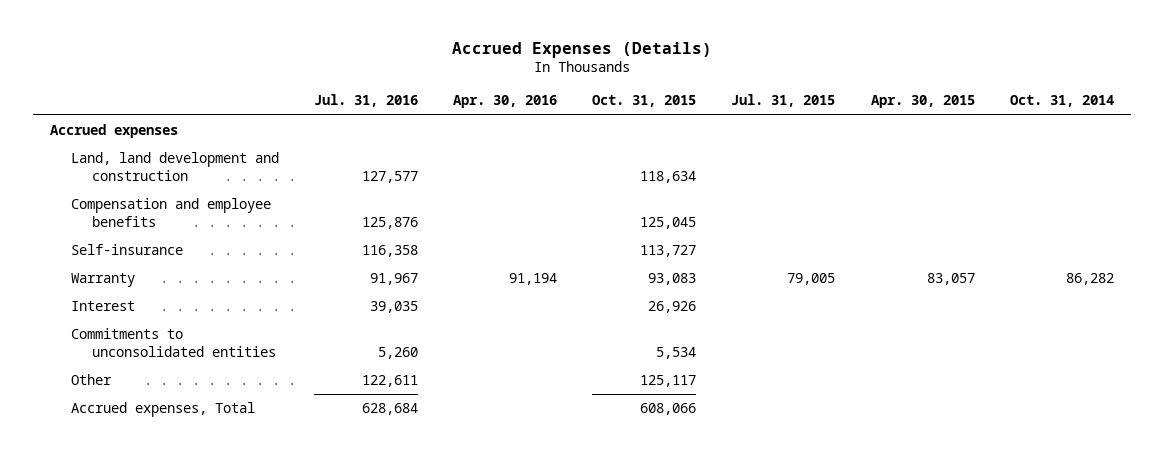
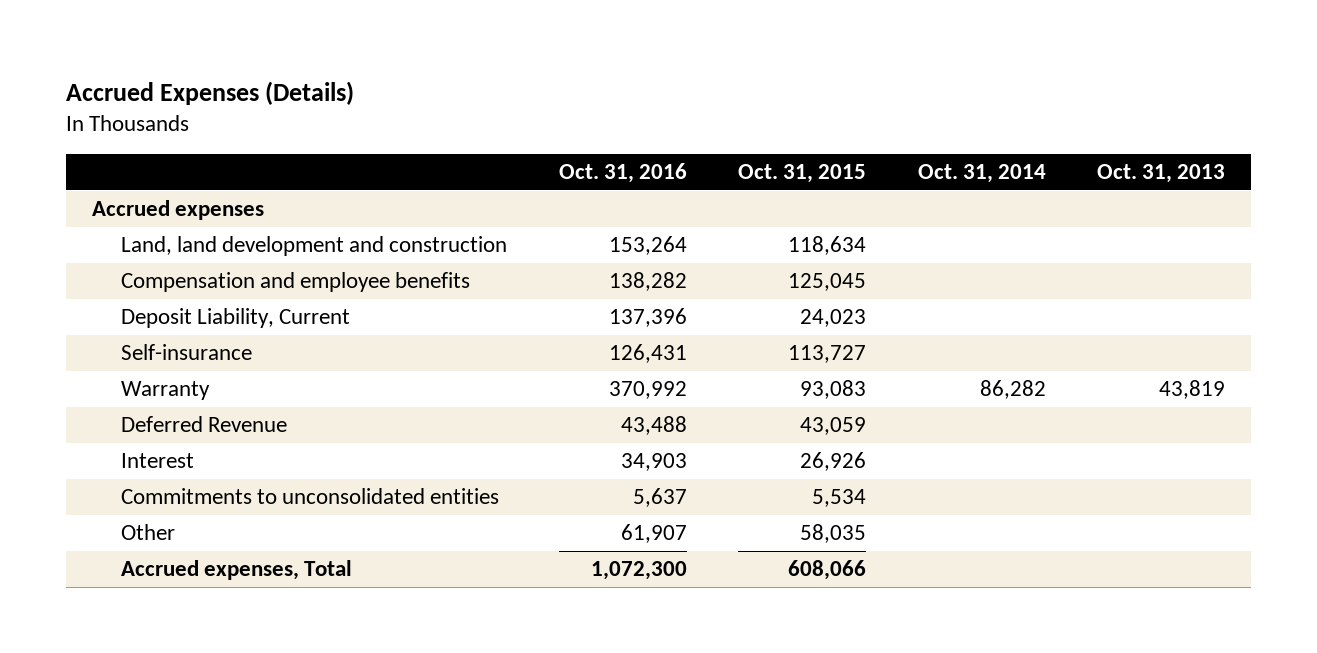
- | Jul. 31, 2016 | Apr. 30, 2016 | Oct. 31, 2015 | Jul. 31, 2015 | Apr. 30, 2015 | Oct. 31, 2014
+ | Oct. 31, 2016 | Oct. 31, 2015 | Oct. 31, 2014 | Oct. 31, 2013
+ Deposit Liability, Current | 137,396 | 24,023 | |
+ Deferred Revenue | 43,488 | 43,059 | |
- Other | 122,611 | | 125,117 | | |
+ Other | 61,907 | 58,035 | |

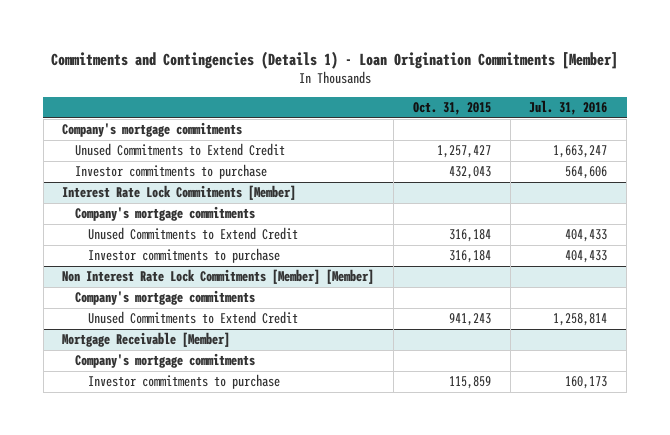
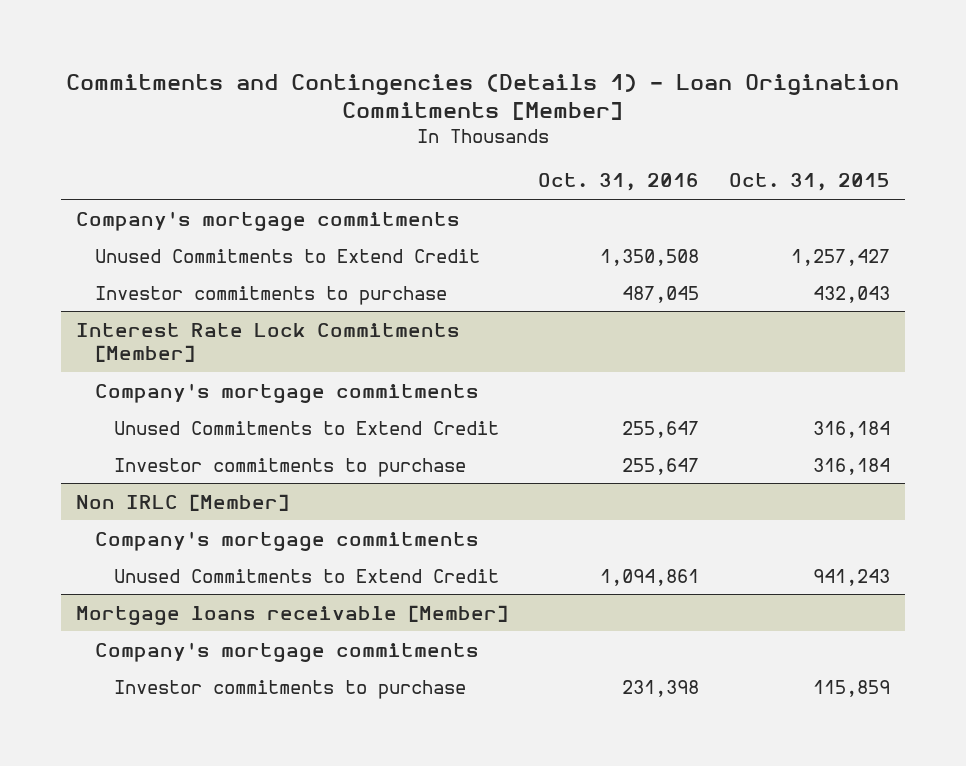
- | Oct. 31, 2015 | Jul. 31, 2016
+ | Oct. 31, 2016 | Oct. 31, 2015
- Non Interest Rate Lock Commitments [Member] [Member]
+ Non IRLC [Member]
- Mortgage Receivable [Member]
+ Mortgage loans receivable [Member]

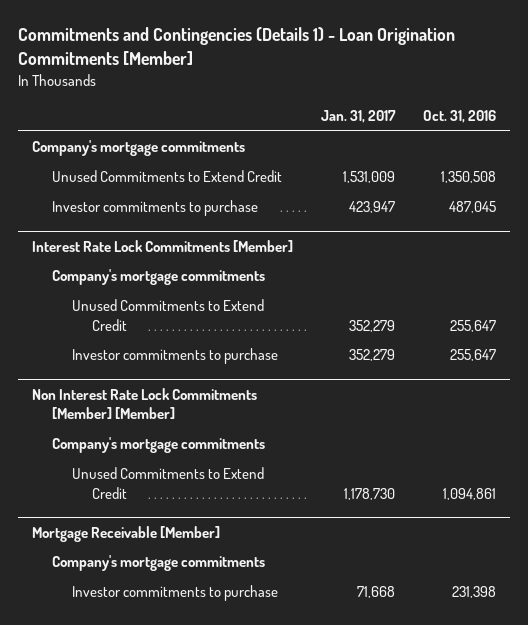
- | Oct. 31, 2016 | Oct. 31, 2015
+ | Jan. 31, 2017 | Oct. 31, 2016
- Non IRLC [Member]
+ Non Interest Rate Lock Commitments [Member] [Member]
- Mortgage loans receivable [Member]
+ Mortgage Receivable [Member]

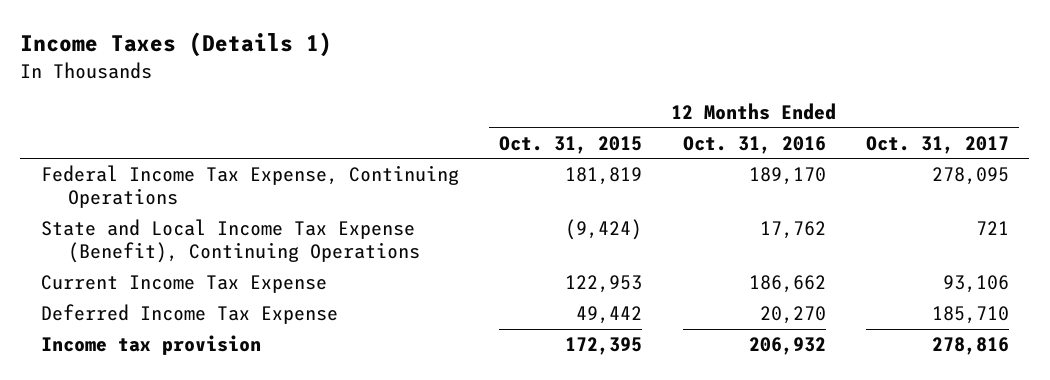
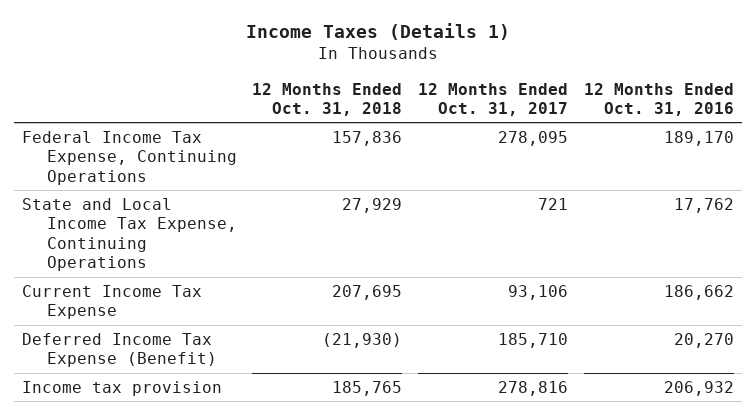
- | 12 Months Ended Oct. 31, 2015 | 12 Months Ended Oct. 31, 2016 | 12 Months Ended Oct. 31, 2017
+ | 12 Months Ended Oct. 31, 2018 | 12 Months Ended Oct. 31, 2017 | 12 Months Ended Oct. 31, 2016
- State and Local Income Tax Expense (Benefit), Continuing Operations | (9,424) | 17,762 | 721
+ State and Local Income Tax Expense, Continuing Operations | 27,929 | 721 | 17,762
- Deferred Income Tax Expense | 49,442 | 20,270 | 185,710
+ Deferred Income Tax Expense (Benefit) | (21,930) | 185,710 | 20,270

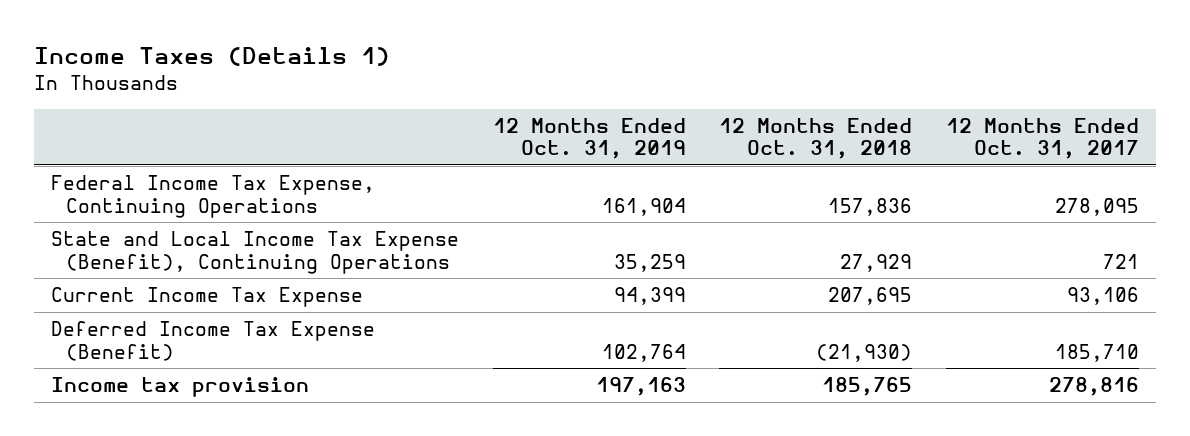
- | 12 Months Ended Oct. 31, 2018 | 12 Months Ended Oct. 31, 2017 | 12 Months Ended Oct. 31, 2016
+ | 12 Months Ended Oct. 31, 2019 | 12 Months Ended Oct. 31, 2018 | 12 Months Ended Oct. 31, 2017
- State and Local Income Tax Expense, Continuing Operations | 27,929 | 721 | 17,762
+ State and Local Income Tax Expense (Benefit), Continuing Operations | 35,259 | 27,929 | 721

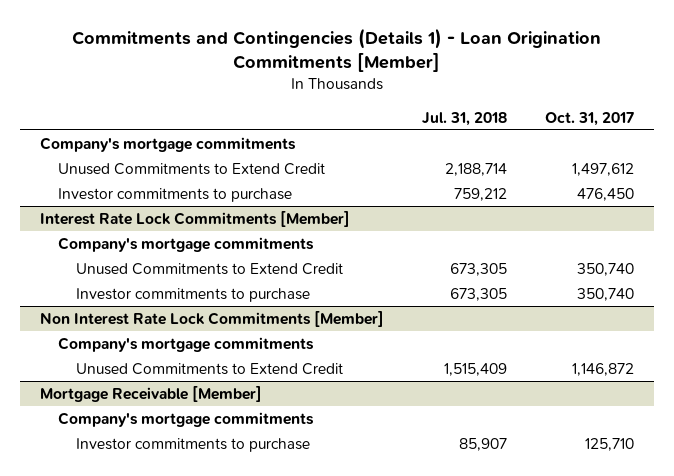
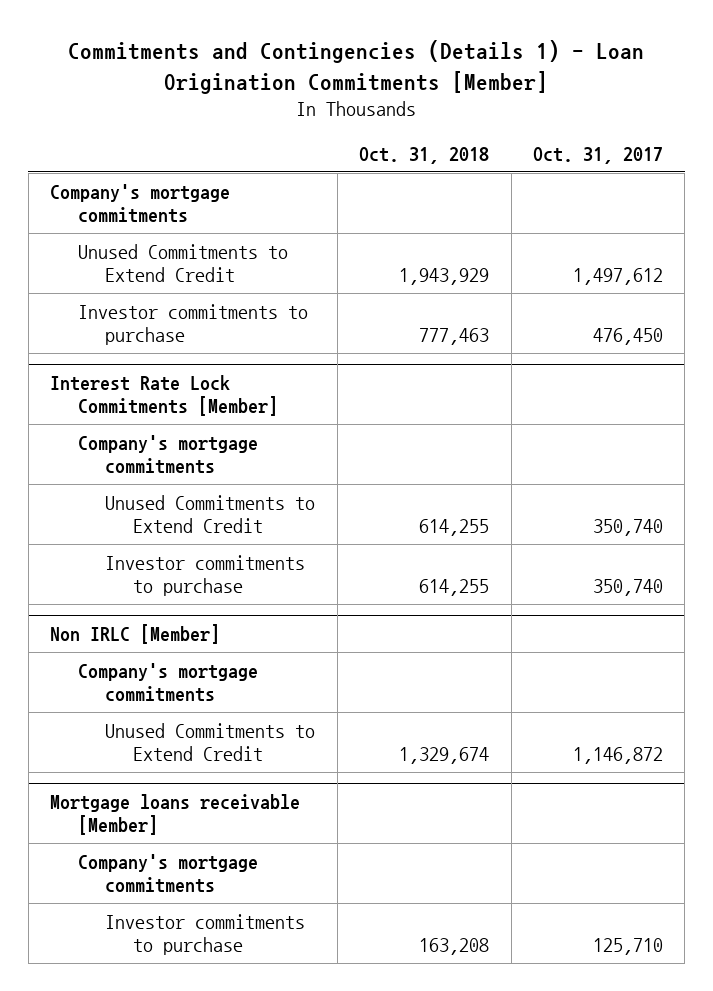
- | Jul. 31, 2018 | Oct. 31, 2017
+ | Oct. 31, 2018 | Oct. 31, 2017
- Non Interest Rate Lock Commitments [Member]
+ Non IRLC [Member]
- Mortgage Receivable [Member]
+ Mortgage loans receivable [Member]

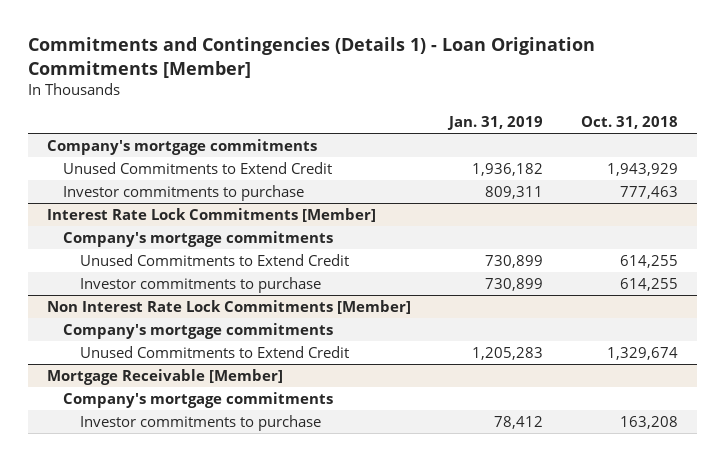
- | Oct. 31, 2018 | Oct. 31, 2017
+ | Jan. 31, 2019 | Oct. 31, 2018
- Non IRLC [Member]
+ Non Interest Rate Lock Commitments [Member]
- Mortgage loans receivable [Member]
+ Mortgage Receivable [Member]

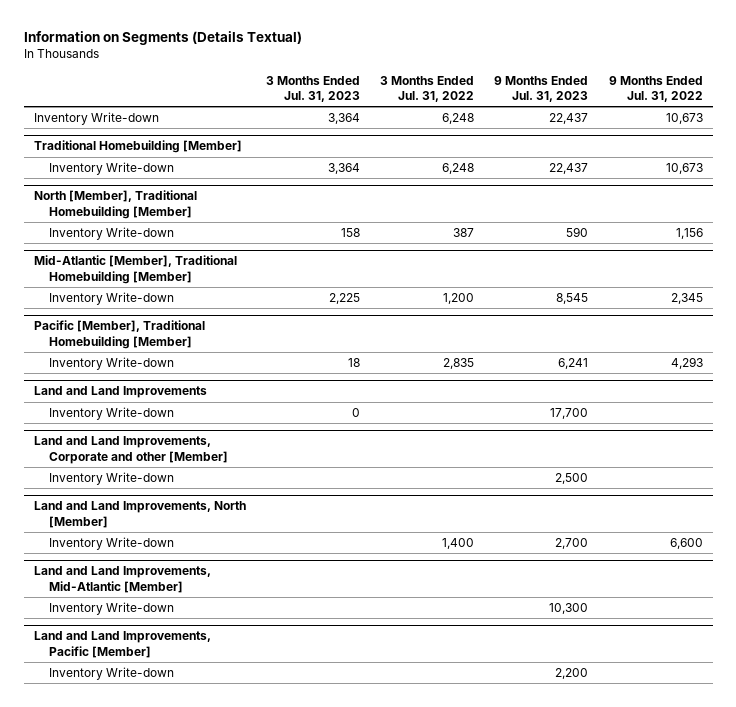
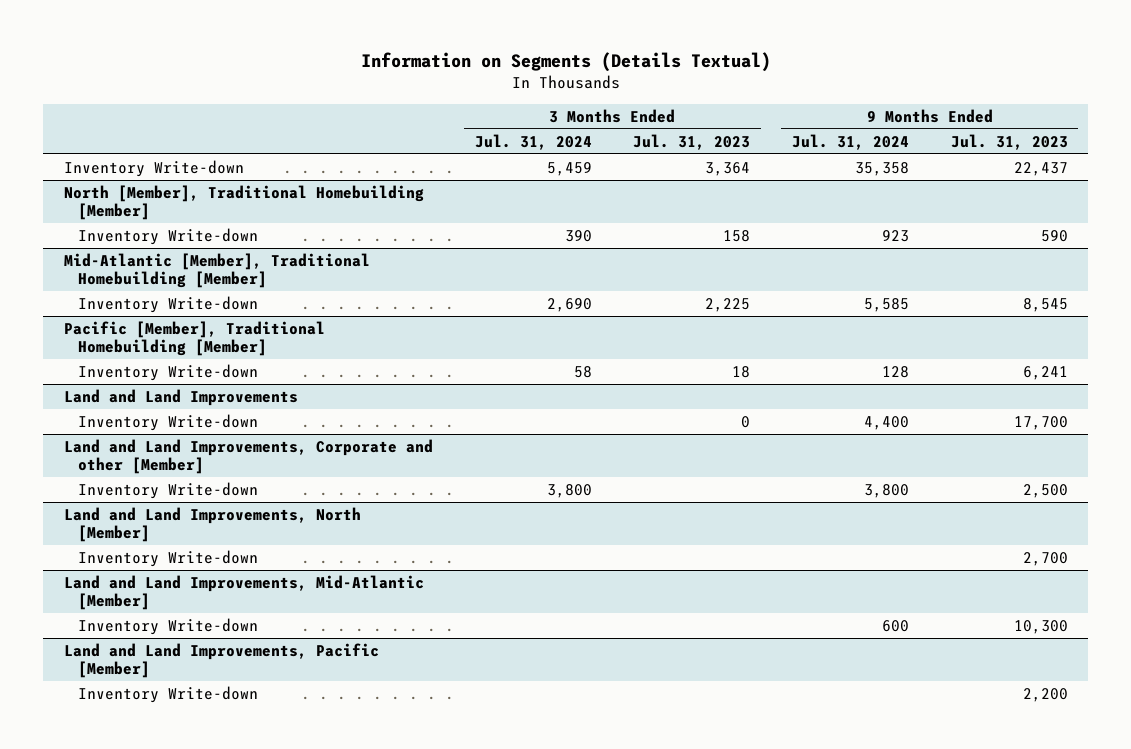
- | 3 Months Ended Jul. 31, 2023 | 3 Months Ended Jul. 31, 2022 | 9 Months Ended Jul. 31, 2023 | 9 Months Ended Jul. 31, 2022
+ | 3 Months Ended Jul. 31, 2024 | 3 Months Ended Jul. 31, 2023 | 9 Months Ended Jul. 31, 2024 | 9 Months Ended Jul. 31, 2023
- Traditional Homebuilding [Member]
- Inventory Write-down | 3,364 | 6,248 | 22,437 | 10,673

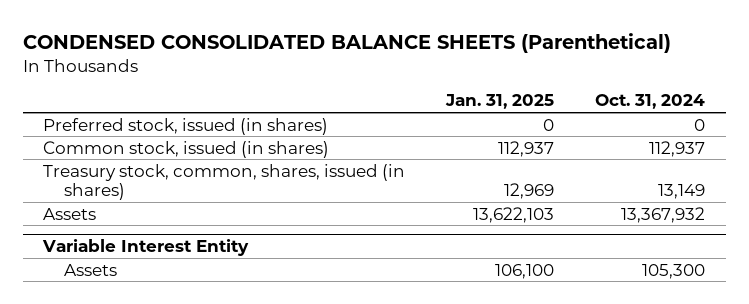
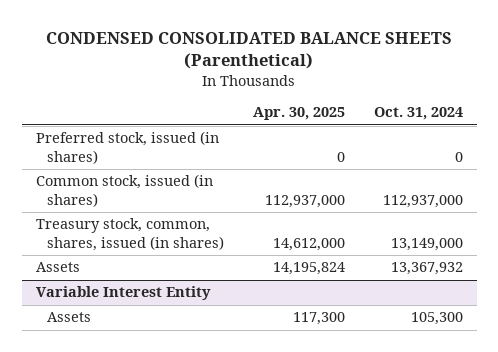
- | Jan. 31, 2025 | Oct. 31, 2024
+ | Apr. 30, 2025 | Oct. 31, 2024
- Common stock, issued (in shares) | 112,937 | 112,937
- Treasury stock, common, shares, issued (in shares) | 12,969 | 13,149
+ Common stock, issued (in shares) | 112,937,000 | 112,937,000
+ Treasury stock, common, shares, issued (in shares) | 14,612,000 | 13,149,000

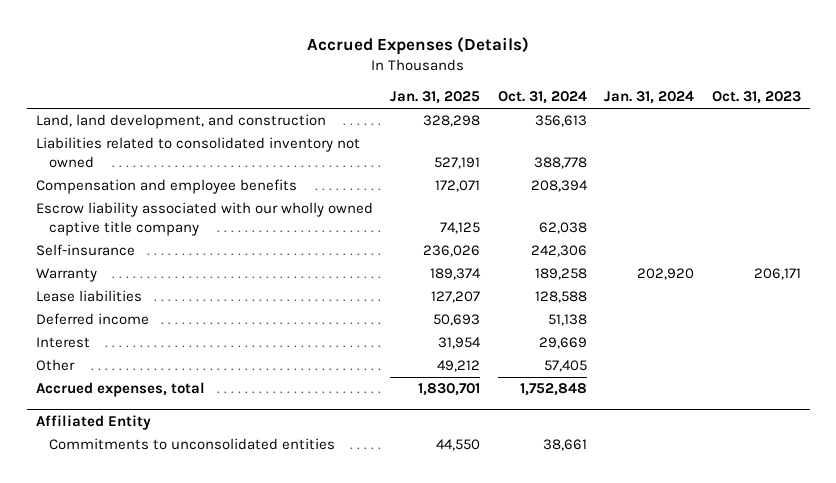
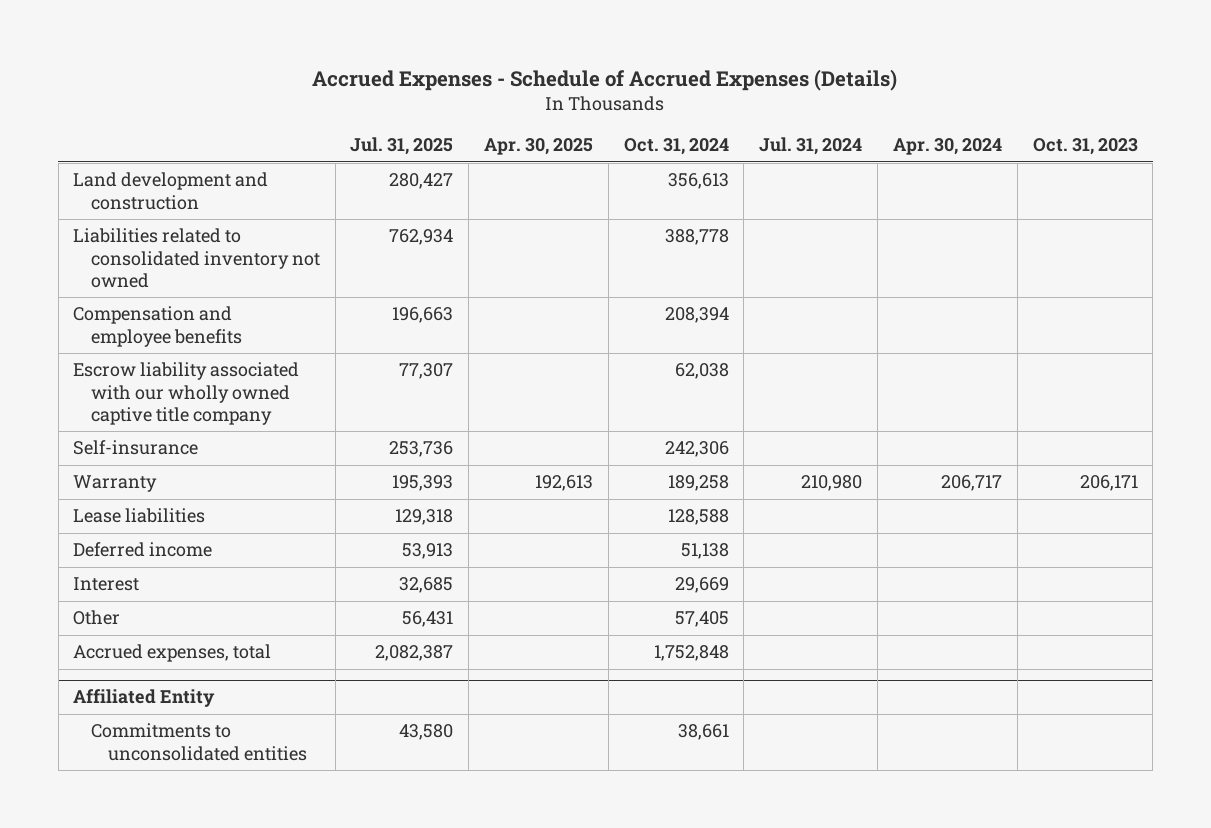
- Accrued Expenses (Details)
+ Accrued Expenses - Schedule of Accrued Expenses (Details)
- | Jan. 31, 2025 | Oct. 31, 2024 | Jan. 31, 2024 | Oct. 31, 2023
+ | Jul. 31, 2025 | Apr. 30, 2025 | Oct. 31, 2024 | Jul. 31, 2024 | Apr. 30, 2024 | Oct. 31, 2023
- Land, land development, and construction | 328,298 | 356,613 | |
+ Land development and construction | 280,427 | | 356,613 | | |

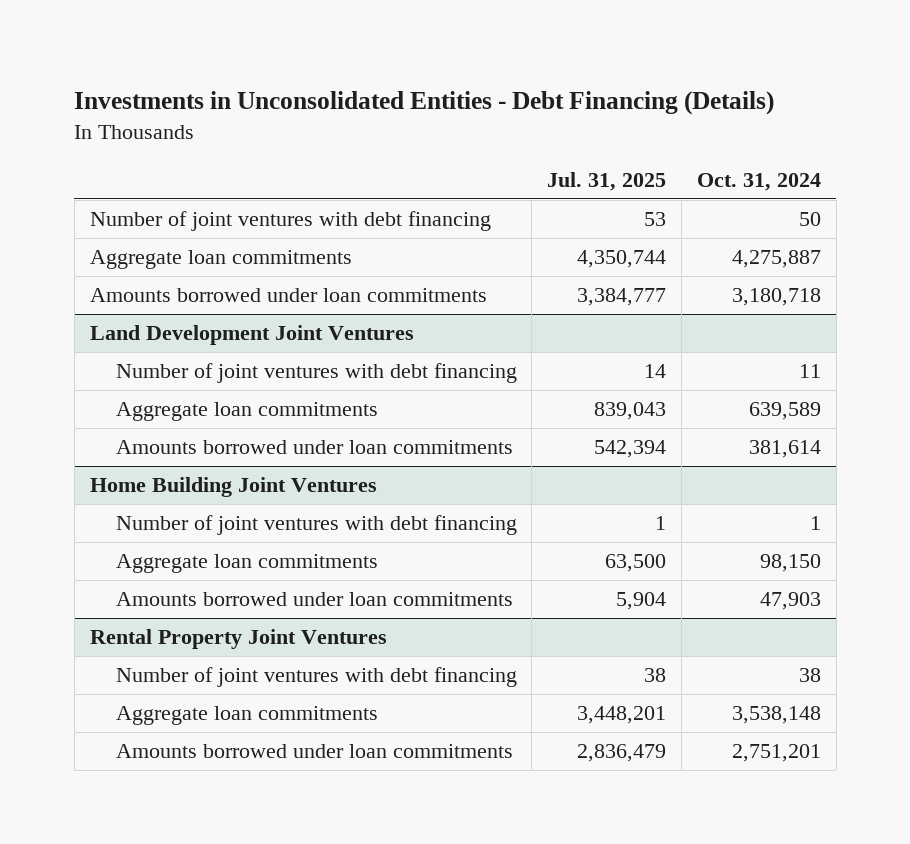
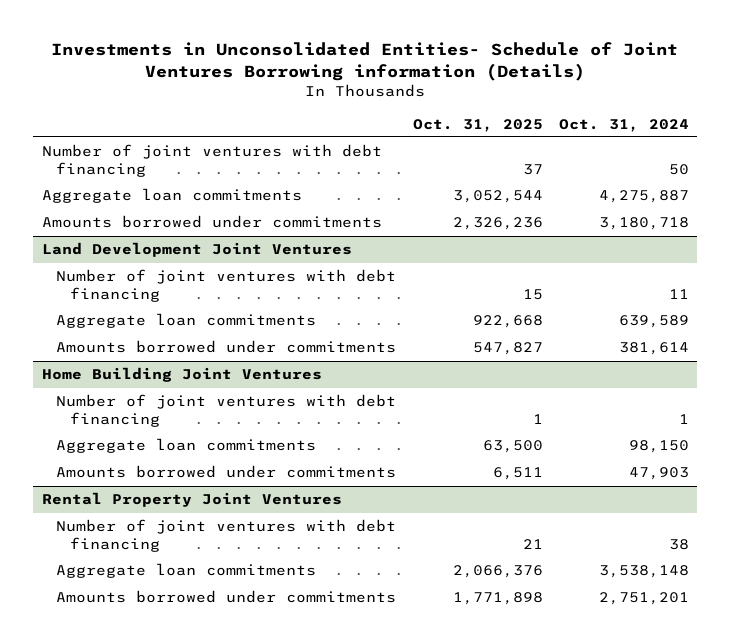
- Investments in Unconsolidated Entities - Debt Financing (Details)
+ Investments in Unconsolidated Entities- Schedule of Joint Ventures Borrowing information (Details)
- | Jul. 31, 2025 | Oct. 31, 2024
+ | Oct. 31, 2025 | Oct. 31, 2024
- Amounts borrowed under loan commitments | 3,384,777 | 3,180,718
+ Amounts borrowed under commitments | 2,326,236 | 3,180,718
@ Land Development Joint Ventures
- Amounts borrowed under loan commitments | 542,394 | 381,614
+ Amounts borrowed under commitments | 547,827 | 381,614
@ Home Building Joint Ventures
- Amounts borrowed under loan commitments | 5,904 | 47,903
+ Amounts borrowed under commitments | 6,511 | 47,903
@ Rental Property Joint Ventures
- Amounts borrowed under loan commitments | 2,836,479 | 2,751,201
+ Amounts borrowed under commitments | 1,771,898 | 2,751,201

